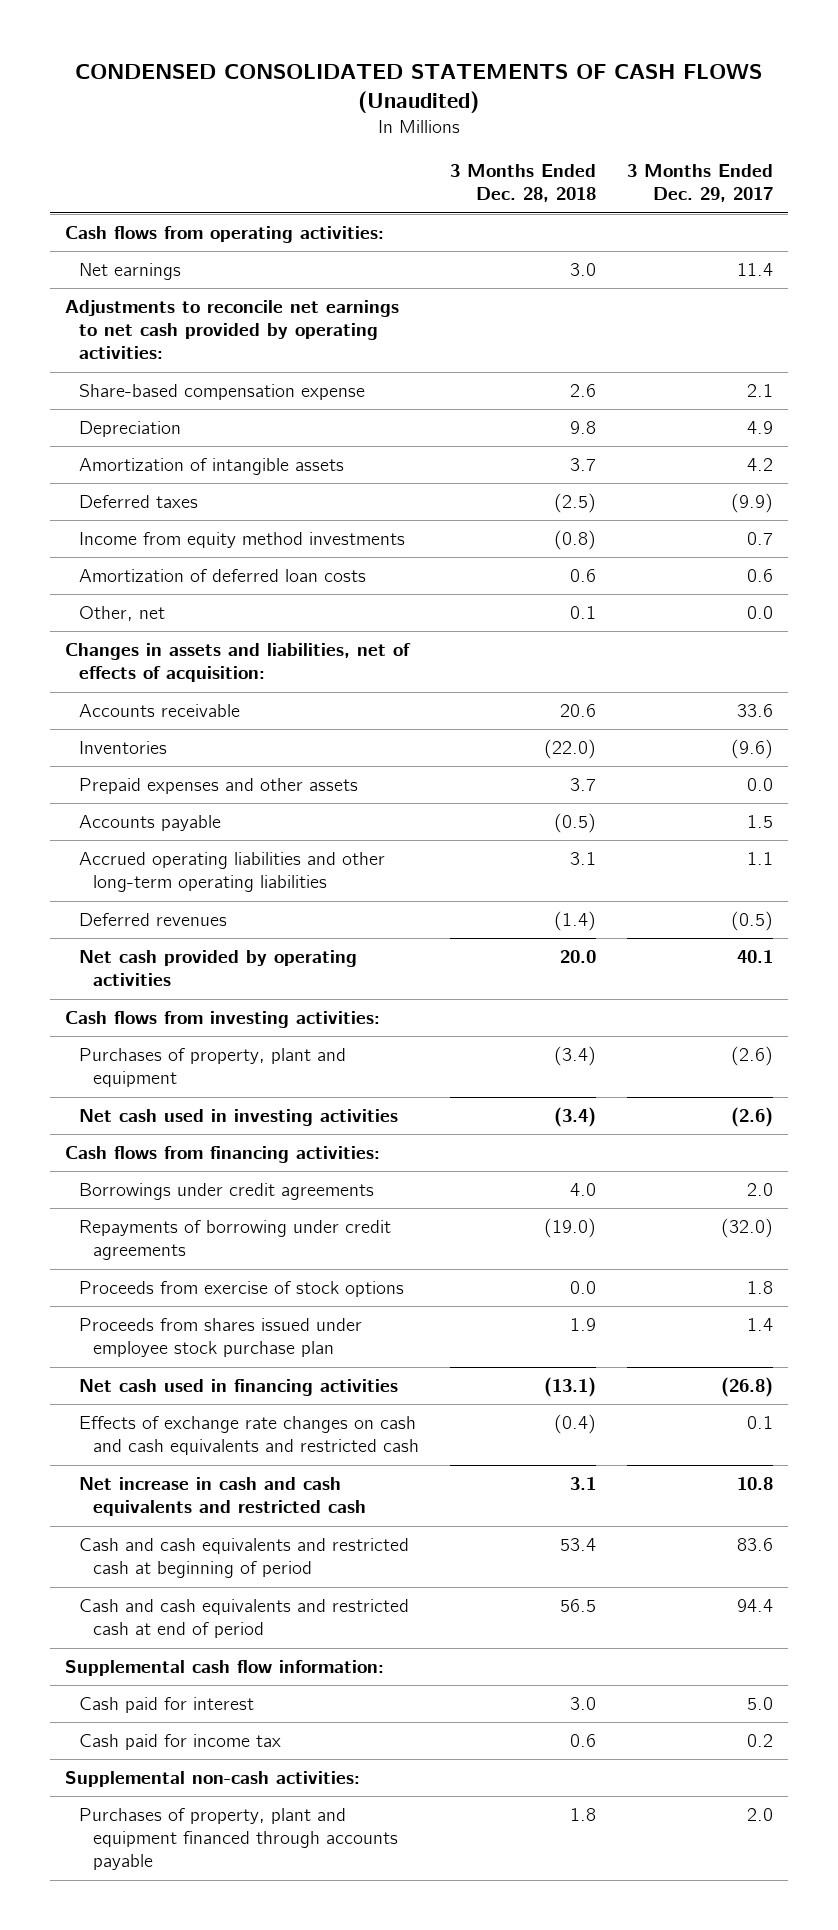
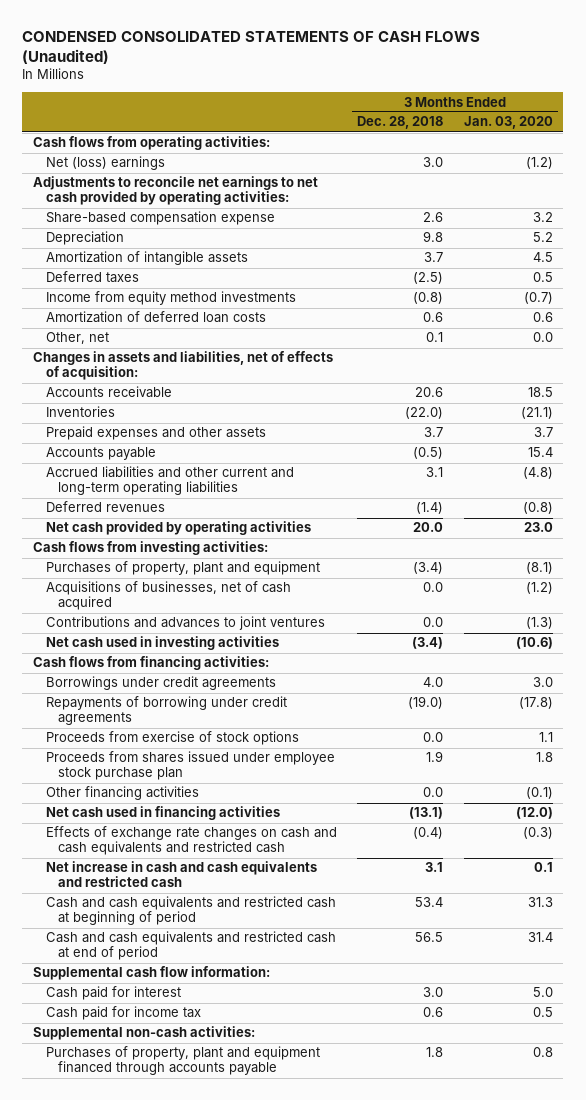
- | 3 Months Ended Dec. 28, 2018 | 3 Months Ended Dec. 29, 2017
+ | 3 Months Ended Dec. 28, 2018 | 3 Months Ended Jan. 03, 2020
- Net earnings | 3.0 | 11.4
+ Net (loss) earnings | 3.0 | (1.2)
- Accrued operating liabilities and other long-term operating liabilities | 3.1 | 1.1
+ Accrued liabilities and other current and long-term operating liabilities | 3.1 | (4.8)
+ Acquisitions of businesses, net of cash acquired | 0.0 | (1.2)
+ Contributions and advances to joint ventures | 0.0 | (1.3)
+ Other financing activities | 0.0 | (0.1)

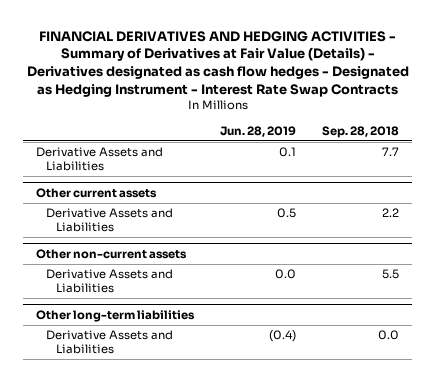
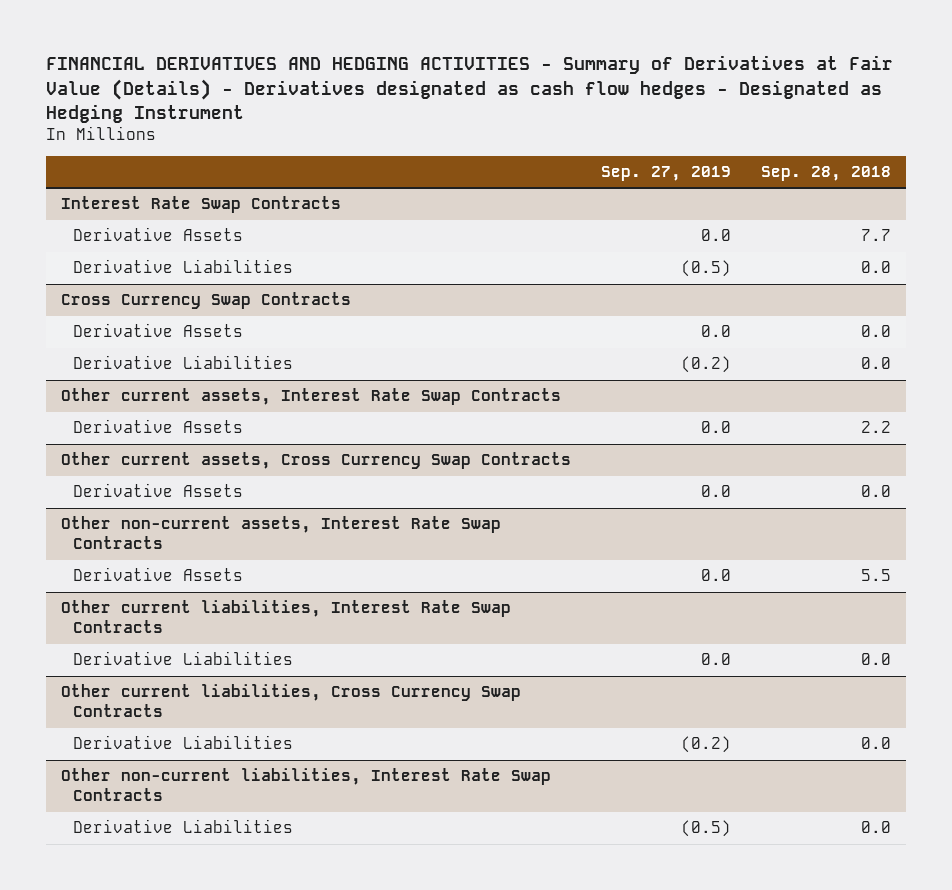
- FINANCIAL DERIVATIVES AND HEDGING ACTIVITIES - Summary of Derivatives at Fair Value (Details) - Derivatives designated as cash flow hedges - Designated as Hedging Instrument - Interest Rate Swap Contracts
+ FINANCIAL DERIVATIVES AND HEDGING ACTIVITIES - Summary of Derivatives at Fair Value (Details) - Derivatives designated as cash flow hedges - Designated as Hedging Instrument
- | Jun. 28, 2019 | Sep. 28, 2018
+ | Sep. 27, 2019 | Sep. 28, 2018
- Derivative Assets and Liabilities | 0.1 | 7.7
- Other current assets
- Derivative Assets and Liabilities | 0.5 | 2.2
- Other non-current assets
- Derivative Assets and Liabilities | 0.0 | 5.5
- Other long-term liabilities
- Derivative Assets and Liabilities | (0.4) | 0.0
+ Interest Rate Swap Contracts
+ Derivative Assets | 0.0 | 7.7
+ Derivative Liabilities | (0.5) | 0.0
+ Cross Currency Swap Contracts
+ Derivative Assets | 0.0 | 0.0
+ Derivative Liabilities | (0.2) | 0.0
+ Other current assets, Interest Rate Swap Contracts
+ Derivative Assets | 0.0 | 2.2
+ Other current assets, Cross Currency Swap Contracts
+ Derivative Assets | 0.0 | 0.0
+ Other non-current assets, Interest Rate Swap Contracts
+ Derivative Assets | 0.0 | 5.5
+ Other current liabilities, Interest Rate Swap Contracts
+ Derivative Liabilities | 0.0 | 0.0
+ Other current liabilities, Cross Currency Swap Contracts
+ Derivative Liabilities | (0.2) | 0.0
+ Other non-current liabilities, Interest Rate Swap Contracts
+ Derivative Liabilities | (0.5) | 0.0

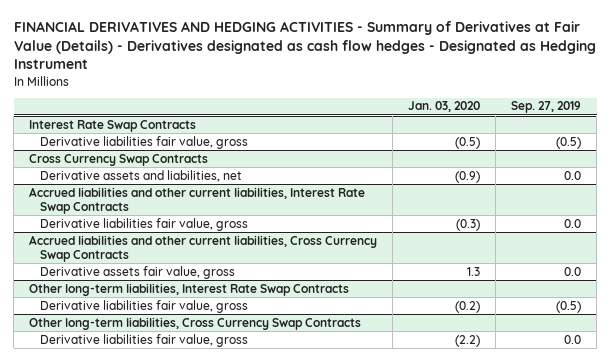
- | Sep. 27, 2019 | Sep. 28, 2018
+ | Jan. 03, 2020 | Sep. 27, 2019
@ Interest Rate Swap Contracts
- Derivative Assets | 0.0 | 7.7
- Derivative Liabilities | (0.5) | 0.0
+ Derivative liabilities fair value, gross | (0.5) | (0.5)
@ Cross Currency Swap Contracts
- Derivative Assets | 0.0 | 0.0
- Derivative Liabilities | (0.2) | 0.0
- Other current assets, Interest Rate Swap Contracts
- Derivative Assets | 0.0 | 2.2
- Other current assets, Cross Currency Swap Contracts
- Derivative Assets | 0.0 | 0.0
- Other non-current assets, Interest Rate Swap Contracts
- Derivative Assets | 0.0 | 5.5
- Other current liabilities, Interest Rate Swap Contracts
- Derivative Liabilities | 0.0 | 0.0
- Other current liabilities, Cross Currency Swap Contracts
- Derivative Liabilities | (0.2) | 0.0
- Other non-current liabilities, Interest Rate Swap Contracts
- Derivative Liabilities | (0.5) | 0.0
@ Cross Currency Swap Contracts
+ Derivative assets and liabilities, net | (0.9) | 0.0
+ Accrued liabilities and other current liabilities, Interest Rate Swap Contracts
+ Derivative liabilities fair value, gross | (0.3) | 0.0
+ Accrued liabilities and other current liabilities, Cross Currency Swap Contracts
+ Derivative assets fair value, gross | 1.3 | 0.0
+ Other long-term liabilities, Interest Rate Swap Contracts
+ Derivative liabilities fair value, gross | (0.2) | (0.5)
+ Other long-term liabilities, Cross Currency Swap Contracts
+ Derivative liabilities fair value, gross | (2.2) | 0.0

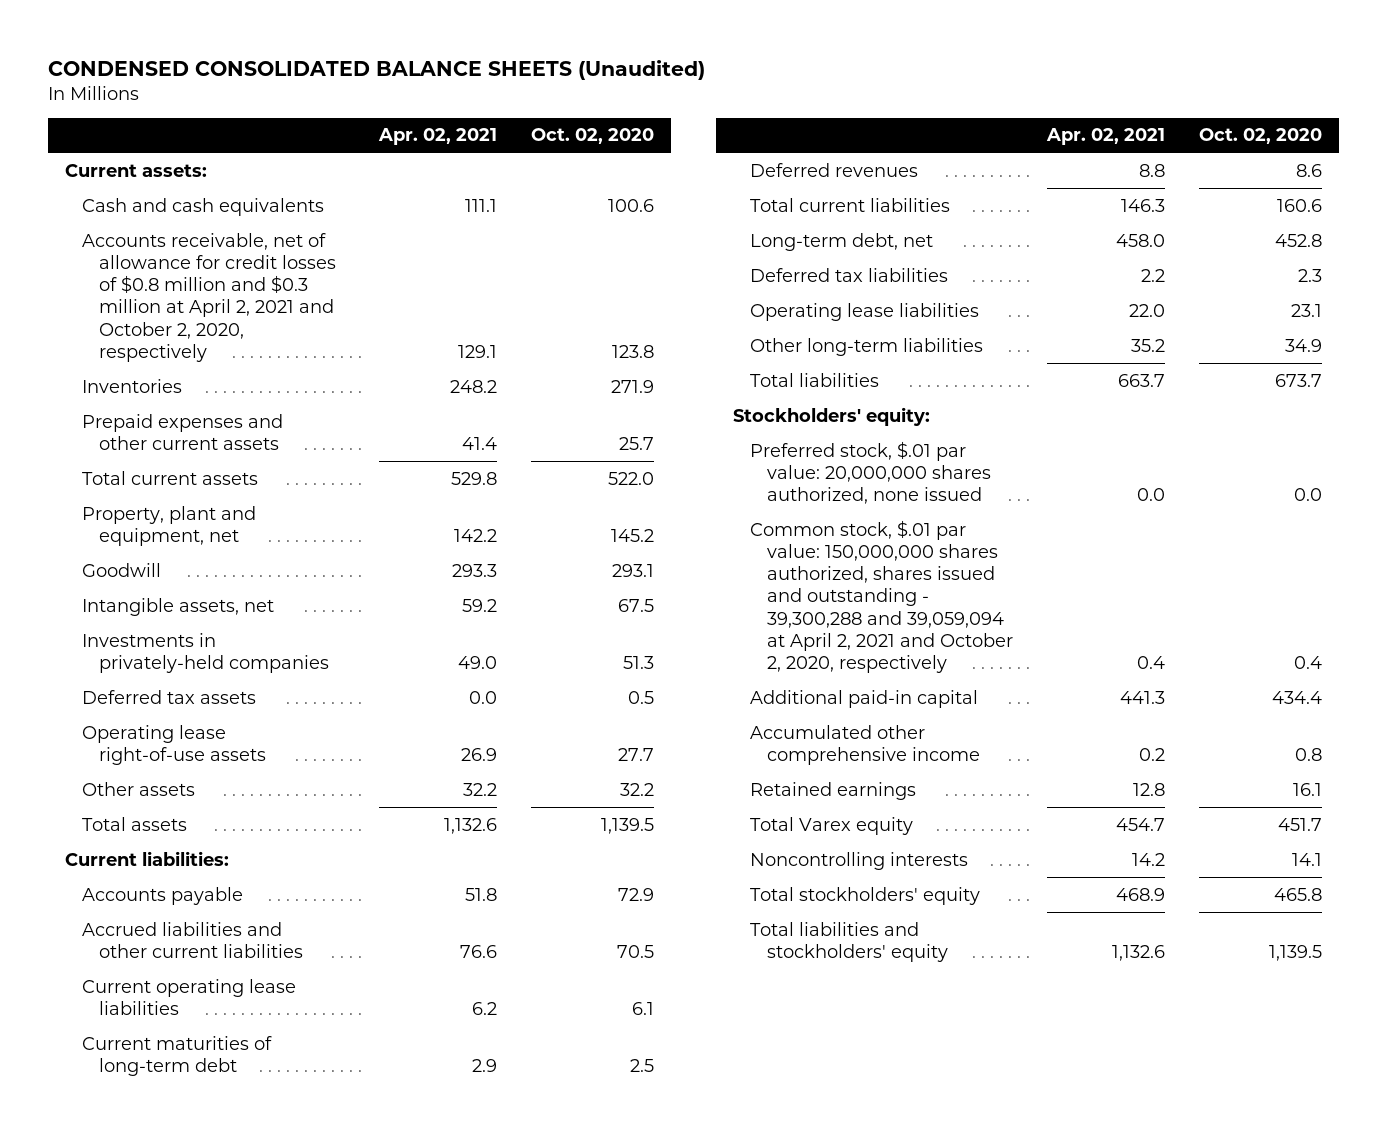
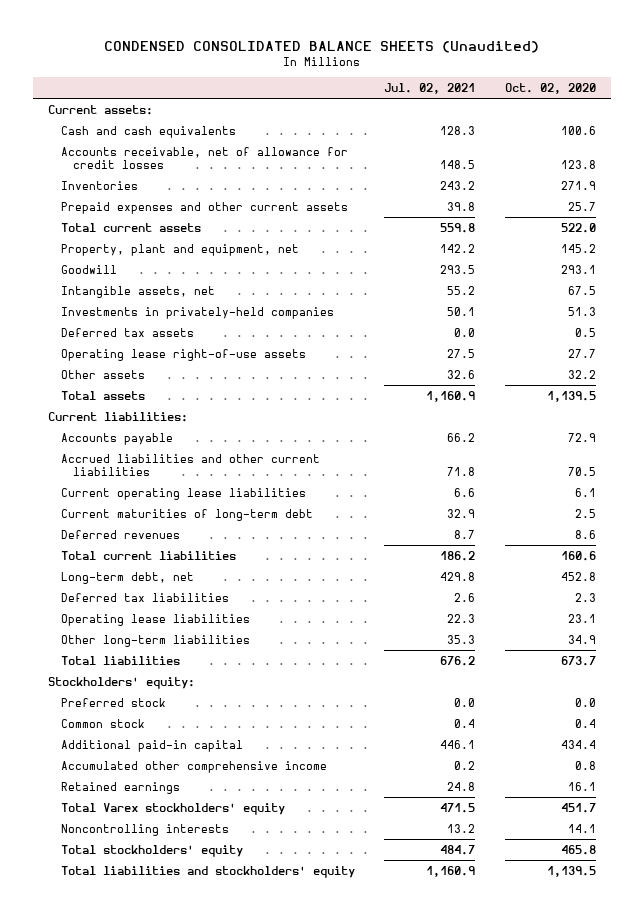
- | Apr. 02, 2021 | Oct. 02, 2020
+ | Jul. 02, 2021 | Oct. 02, 2020
- Accounts receivable, net of allowance for credit losses of $0.8 million and $0.3 million at April 2, 2021 and October 2, 2020, respectively | 129.1 | 123.8
+ Accounts receivable, net of allowance for credit losses | 148.5 | 123.8
- Preferred stock, $.01 par value: 20,000,000 shares authorized, none issued | 0.0 | 0.0
- Common stock, $.01 par value: 150,000,000 shares authorized, shares issued and outstanding - 39,300,288 and 39,059,094 at April 2, 2021 and October 2, 2020, respectively | 0.4 | 0.4
+ Preferred stock | 0.0 | 0.0
+ Common stock | 0.4 | 0.4
- Total Varex equity | 454.7 | 451.7
+ Total Varex stockholders' equity | 471.5 | 451.7

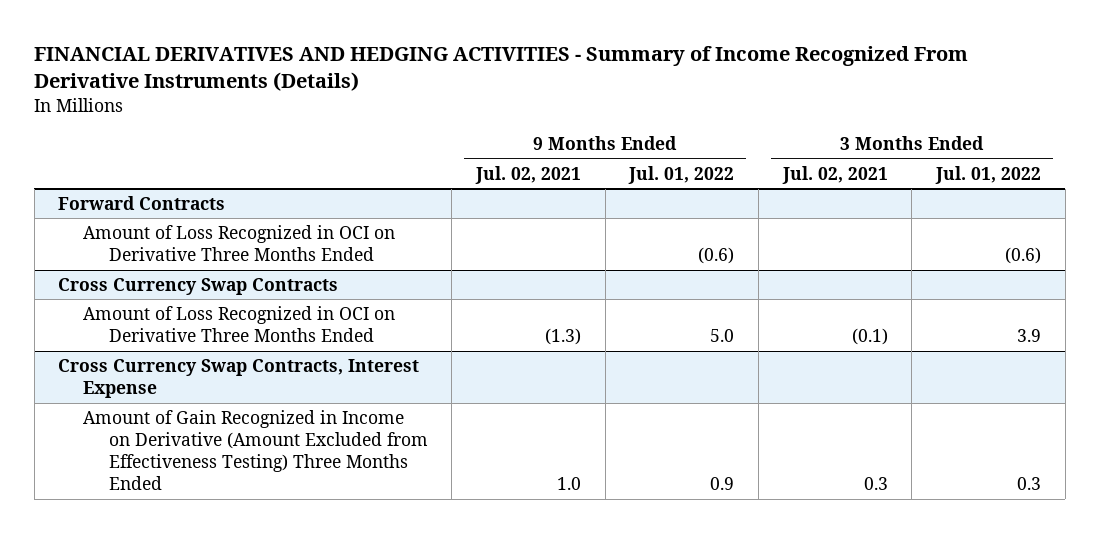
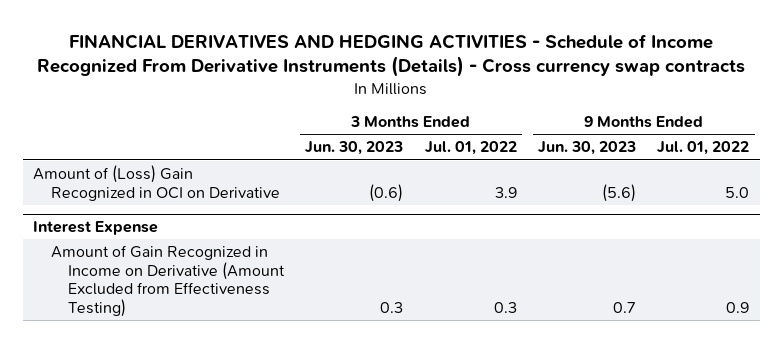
- FINANCIAL DERIVATIVES AND HEDGING ACTIVITIES - Summary of Income Recognized From Derivative Instruments (Details)
+ FINANCIAL DERIVATIVES AND HEDGING ACTIVITIES - Schedule of Income Recognized From Derivative Instruments (Details) - Cross currency swap contracts
- | 9 Months Ended Jul. 02, 2021 | 9 Months Ended Jul. 01, 2022 | 3 Months Ended Jul. 02, 2021 | 3 Months Ended Jul. 01, 2022
+ | 3 Months Ended Jun. 30, 2023 | 3 Months Ended Jul. 01, 2022 | 9 Months Ended Jun. 30, 2023 | 9 Months Ended Jul. 01, 2022
- Forward Contracts
- Amount of Loss Recognized in OCI on Derivative Three Months Ended | | (0.6) | | (0.6)
- Cross Currency Swap Contracts
- Amount of Loss Recognized in OCI on Derivative Three Months Ended | (1.3) | 5.0 | (0.1) | 3.9
- Cross Currency Swap Contracts, Interest Expense
- Amount of Gain Recognized in Income on Derivative (Amount Excluded from Effectiveness Testing) Three Months Ended | 1.0 | 0.9 | 0.3 | 0.3
+ Amount of (Loss) Gain Recognized in OCI on Derivative | (0.6) | 3.9 | (5.6) | 5.0
+ Interest Expense
+ Amount of Gain Recognized in Income on Derivative (Amount Excluded from Effectiveness Testing) | 0.3 | 0.3 | 0.7 | 0.9

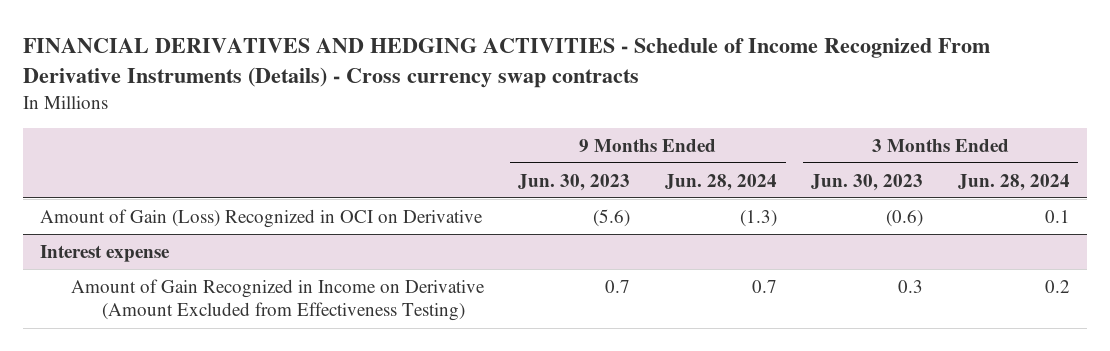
- | 3 Months Ended Jun. 30, 2023 | 3 Months Ended Jul. 01, 2022 | 9 Months Ended Jun. 30, 2023 | 9 Months Ended Jul. 01, 2022
+ | 9 Months Ended Jun. 30, 2023 | 9 Months Ended Jun. 28, 2024 | 3 Months Ended Jun. 30, 2023 | 3 Months Ended Jun. 28, 2024
- Amount of (Loss) Gain Recognized in OCI on Derivative | (0.6) | 3.9 | (5.6) | 5.0
- Interest Expense
+ Amount of Gain (Loss) Recognized in OCI on Derivative | (5.6) | (1.3) | (0.6) | 0.1
+ Interest expense

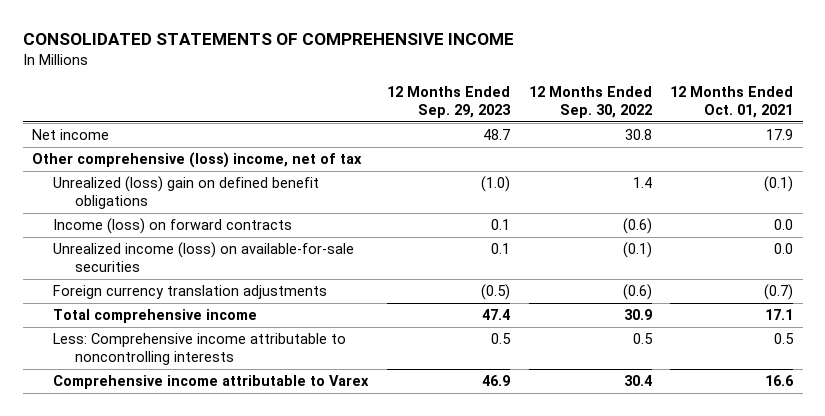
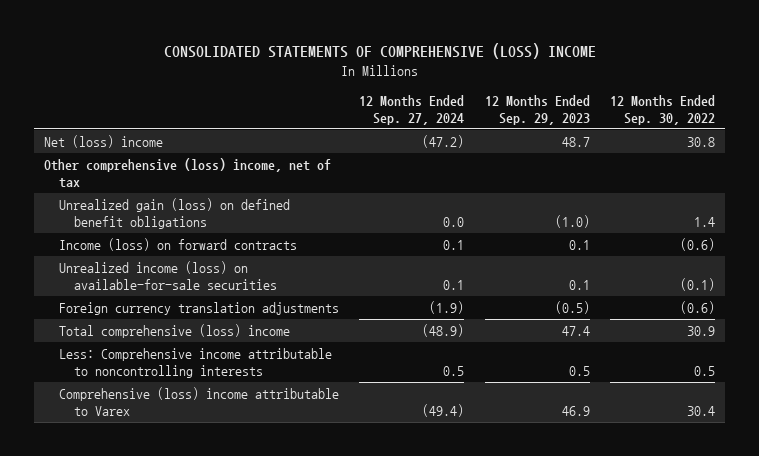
- CONSOLIDATED STATEMENTS OF COMPREHENSIVE INCOME
+ CONSOLIDATED STATEMENTS OF COMPREHENSIVE (LOSS) INCOME
- | 12 Months Ended Sep. 29, 2023 | 12 Months Ended Sep. 30, 2022 | 12 Months Ended Oct. 01, 2021
+ | 12 Months Ended Sep. 27, 2024 | 12 Months Ended Sep. 29, 2023 | 12 Months Ended Sep. 30, 2022
- Net income | 48.7 | 30.8 | 17.9
+ Net (loss) income | (47.2) | 48.7 | 30.8
- Unrealized (loss) gain on defined benefit obligations | (1.0) | 1.4 | (0.1)
+ Unrealized gain (loss) on defined benefit obligations | 0.0 | (1.0) | 1.4
- Total comprehensive income | 47.4 | 30.9 | 17.1
+ Total comprehensive (loss) income | (48.9) | 47.4 | 30.9
- Comprehensive income attributable to Varex | 46.9 | 30.4 | 16.6
+ Comprehensive (loss) income attributable to Varex | (49.4) | 46.9 | 30.4

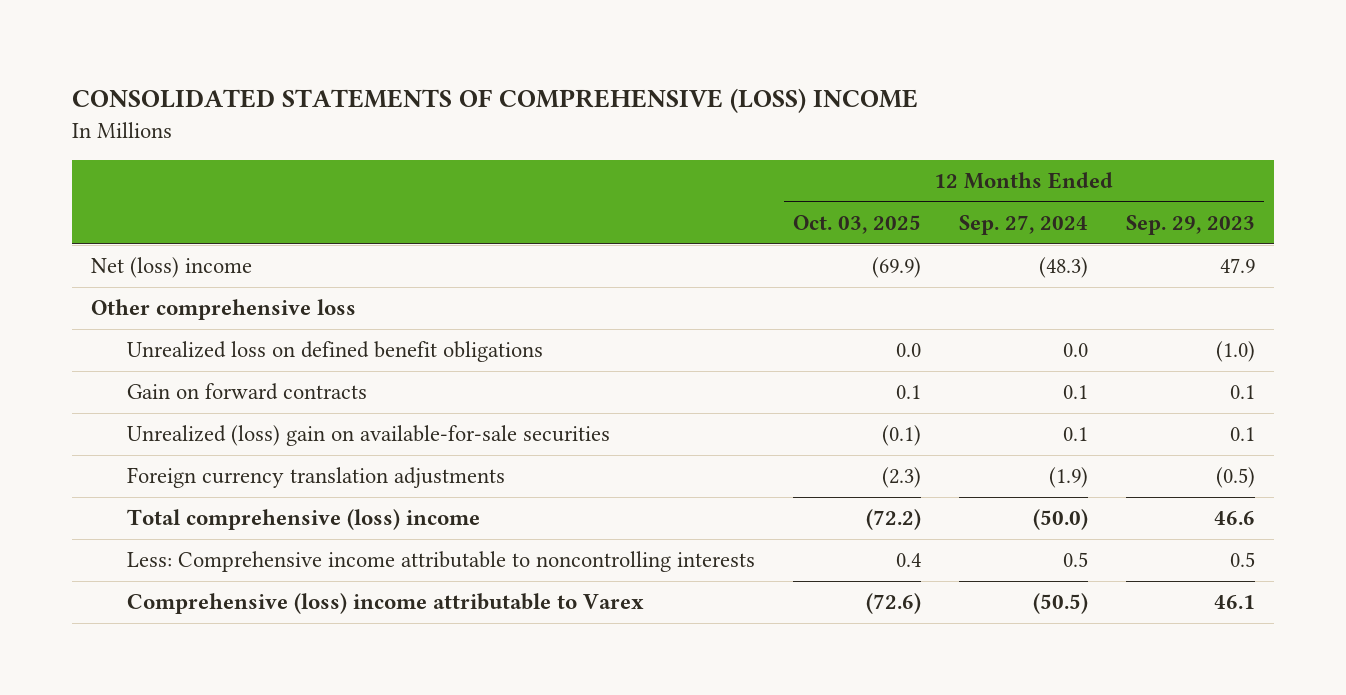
- | 12 Months Ended Sep. 27, 2024 | 12 Months Ended Sep. 29, 2023 | 12 Months Ended Sep. 30, 2022
+ | 12 Months Ended Oct. 03, 2025 | 12 Months Ended Sep. 27, 2024 | 12 Months Ended Sep. 29, 2023
- Net (loss) income | (47.2) | 48.7 | 30.8
- Other comprehensive (loss) income, net of tax
- Unrealized gain (loss) on defined benefit obligations | 0.0 | (1.0) | 1.4
- Income (loss) on forward contracts | 0.1 | 0.1 | (0.6)
- Unrealized income (loss) on available-for-sale securities | 0.1 | 0.1 | (0.1)
+ Net (loss) income | (69.9) | (48.3) | 47.9
+ Other comprehensive loss
+ Unrealized loss on defined benefit obligations | 0.0 | 0.0 | (1.0)
+ Gain on forward contracts | 0.1 | 0.1 | 0.1
+ Unrealized (loss) gain on available-for-sale securities | (0.1) | 0.1 | 0.1
- Total comprehensive (loss) income | (48.9) | 47.4 | 30.9
+ Total comprehensive (loss) income | (72.2) | (50.0) | 46.6
- Comprehensive (loss) income attributable to Varex | (49.4) | 46.9 | 30.4
+ Comprehensive (loss) income attributable to Varex | (72.6) | (50.5) | 46.1

